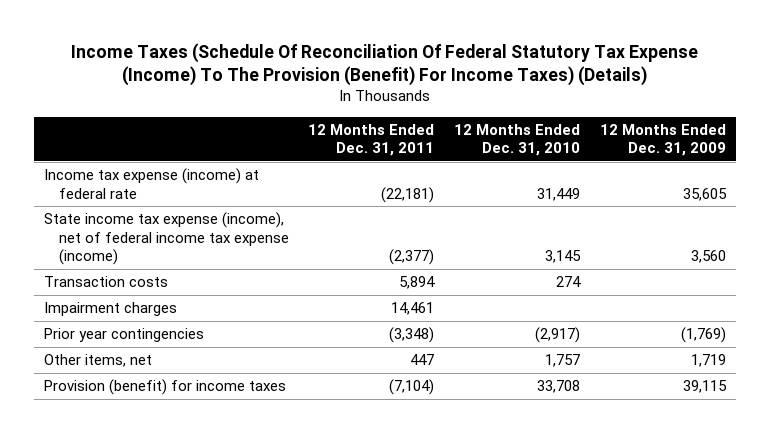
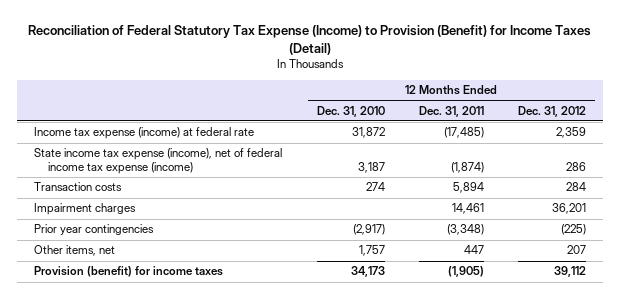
- Income Taxes (Schedule Of Reconciliation Of Federal Statutory Tax Expense (Income) To The Provision (Benefit) For Income Taxes) (Details)
+ Reconciliation of Federal Statutory Tax Expense (Income) to Provision (Benefit) for Income Taxes (Detail)
- | 12 Months Ended Dec. 31, 2011 | 12 Months Ended Dec. 31, 2010 | 12 Months Ended Dec. 31, 2009
+ | 12 Months Ended Dec. 31, 2010 | 12 Months Ended Dec. 31, 2011 | 12 Months Ended Dec. 31, 2012
- Income tax expense (income) at federal rate | (22,181) | 31,449 | 35,605
- State income tax expense (income), net of federal income tax expense (income) | (2,377) | 3,145 | 3,560
+ Income tax expense (income) at federal rate | 31,872 | (17,485) | 2,359
+ State income tax expense (income), net of federal income tax expense (income) | 3,187 | (1,874) | 286
- Provision (benefit) for income taxes | (7,104) | 33,708 | 39,115
+ Provision (benefit) for income taxes | 34,173 | (1,905) | 39,112

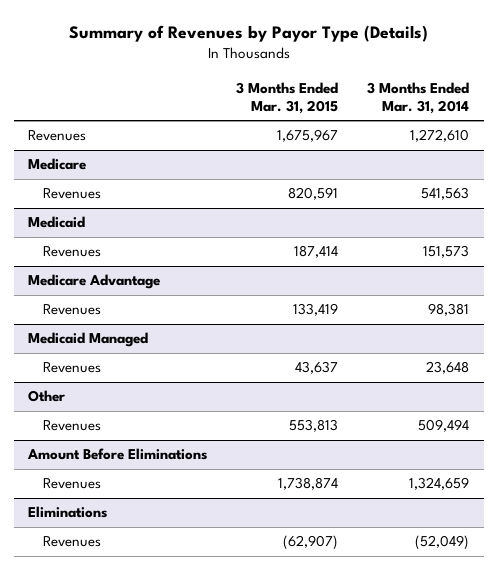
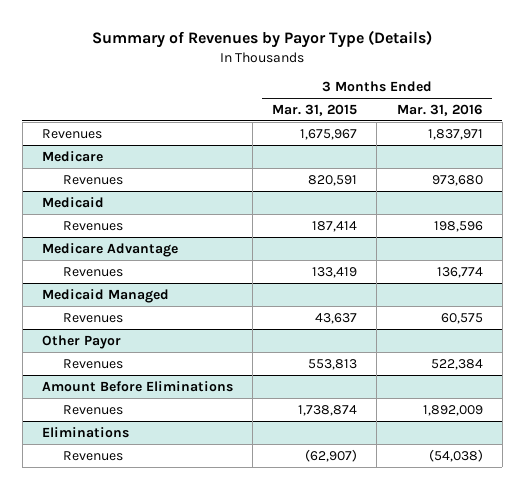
- | 3 Months Ended Mar. 31, 2015 | 3 Months Ended Mar. 31, 2014
+ | 3 Months Ended Mar. 31, 2015 | 3 Months Ended Mar. 31, 2016
- Other
+ Other Payor

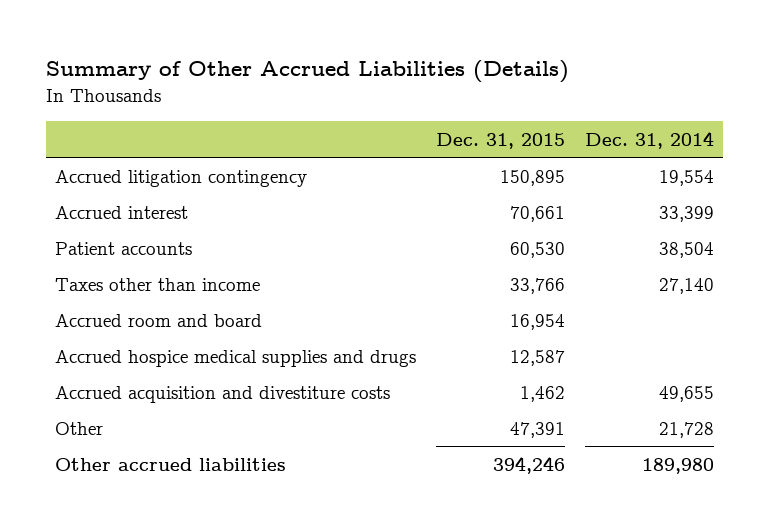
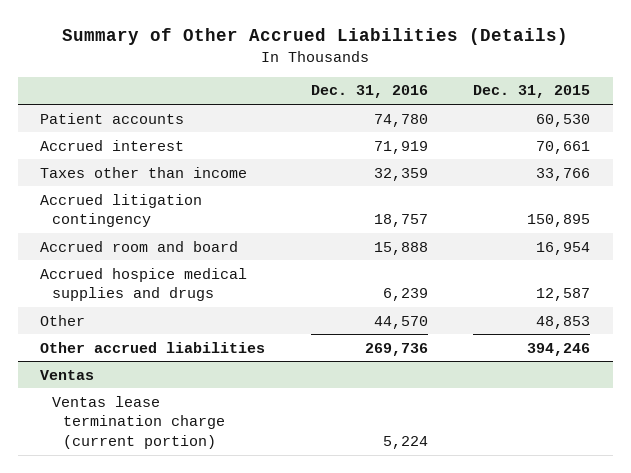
- | Dec. 31, 2015 | Dec. 31, 2014
+ | Dec. 31, 2016 | Dec. 31, 2015
moved down: Accrued interest | 71,919 | 70,661
moved down: Accrued litigation contingency | 18,757 | 150,895
- Accrued acquisition and divestiture costs | 1,462 | 49,655
- Other | 47,391 | 21,728
+ Other | 44,570 | 48,853
+ Ventas
+ Ventas lease termination charge (current portion) | 5,224 |

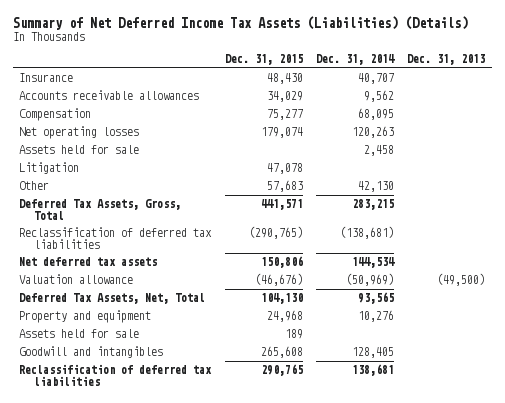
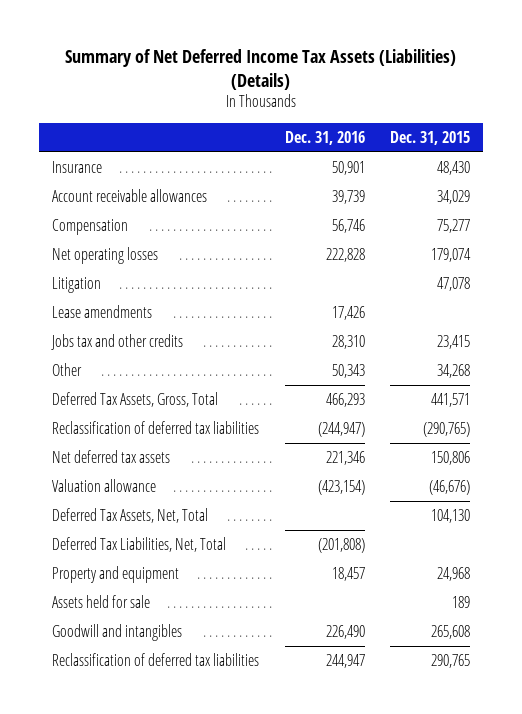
- | Dec. 31, 2015 | Dec. 31, 2014 | Dec. 31, 2013
+ | Dec. 31, 2016 | Dec. 31, 2015
- Accounts receivable allowances | 34,029 | 9,562 |
+ Account receivable allowances | 39,739 | 34,029
- Assets held for sale | | 2,458 |
- Other | 57,683 | 42,130 |
+ Lease amendments | 17,426 |
+ Jobs tax and other credits | 28,310 | 23,415
+ Other | 50,343 | 34,268
+ Deferred Tax Liabilities, Net, Total | (201,808) |

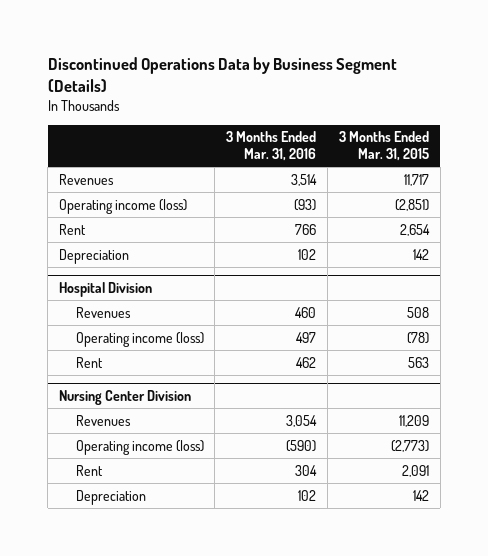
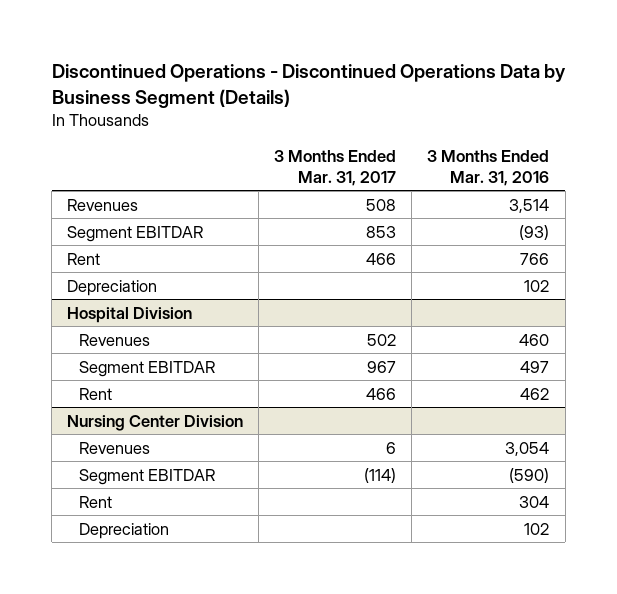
- Discontinued Operations Data by Business Segment (Details)
+ Discontinued Operations - Discontinued Operations Data by Business Segment (Details)
- | 3 Months Ended Mar. 31, 2016 | 3 Months Ended Mar. 31, 2015
+ | 3 Months Ended Mar. 31, 2017 | 3 Months Ended Mar. 31, 2016
- Operating income (loss) | (93) | (2,851)
+ Segment EBITDAR | 853 | (93)
@ Hospital Division
- Operating income (loss) | 497 | (78)
+ Segment EBITDAR | 967 | 497
@ Nursing Center Division
- Operating income (loss) | (590) | (2,773)
+ Segment EBITDAR | (114) | (590)

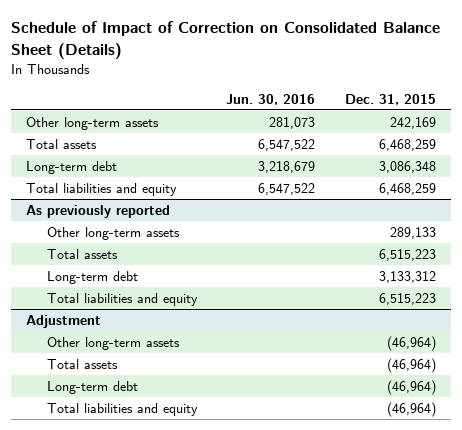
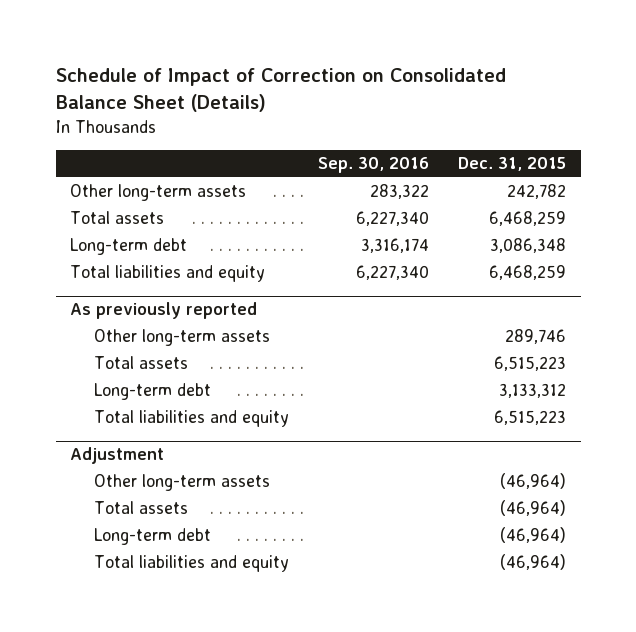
- | Jun. 30, 2016 | Dec. 31, 2015
+ | Sep. 30, 2016 | Dec. 31, 2015
- Other long-term assets | 281,073 | 242,169
+ Other long-term assets | 283,322 | 242,782
@ As previously reported
- Other long-term assets | | 289,133
+ Other long-term assets | | 289,746

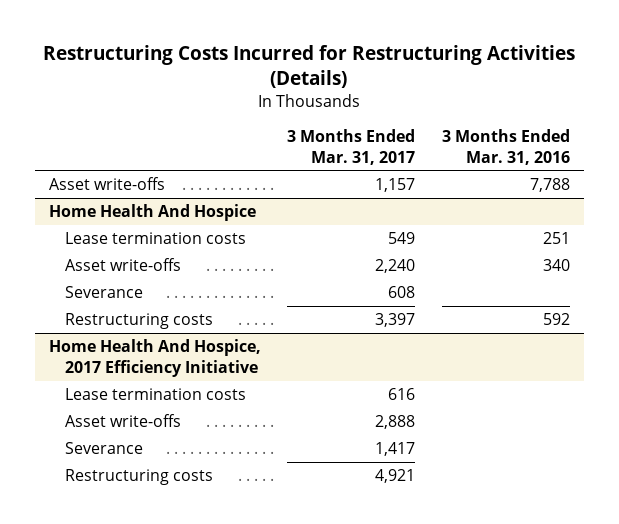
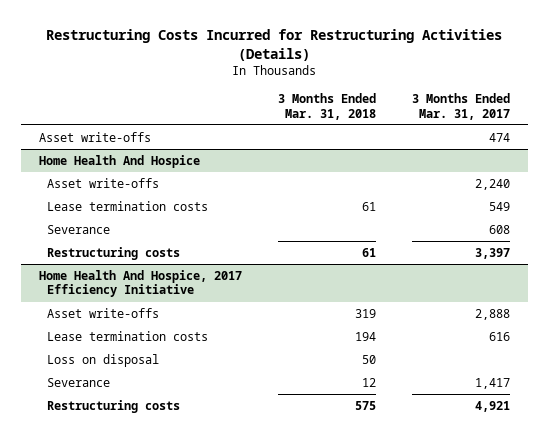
- | 3 Months Ended Mar. 31, 2017 | 3 Months Ended Mar. 31, 2016
+ | 3 Months Ended Mar. 31, 2018 | 3 Months Ended Mar. 31, 2017
- Asset write-offs | 1,157 | 7,788
+ Asset write-offs | | 474
@ Home Health And Hospice
moved down: Lease termination costs | 61 | 549
@ Home Health And Hospice, 2017 Efficiency Initiative
moved down: Lease termination costs | 194 | 616
+ Loss on disposal | 50 |

